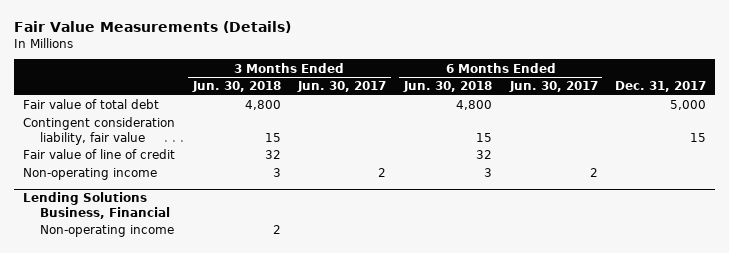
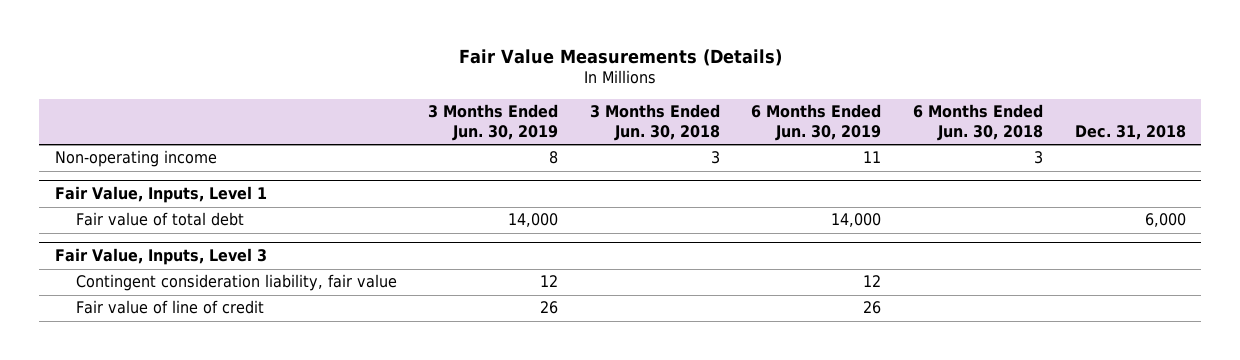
- | 3 Months Ended Jun. 30, 2018 | 3 Months Ended Jun. 30, 2017 | 6 Months Ended Jun. 30, 2018 | 6 Months Ended Jun. 30, 2017 | Dec. 31, 2017
+ | 3 Months Ended Jun. 30, 2019 | 3 Months Ended Jun. 30, 2018 | 6 Months Ended Jun. 30, 2019 | 6 Months Ended Jun. 30, 2018 | Dec. 31, 2018
- Fair value of total debt | 4,800 | | 4,800 | | 5,000
- Contingent consideration liability, fair value | 15 | | 15 | | 15
- Fair value of line of credit | 32 | | 32 | |
- Lending Solutions Business, Financial
- Non-operating income | 2 | | | |
+ Fair Value, Inputs, Level 1
+ Fair value of total debt | 14,000 | | 14,000 | | 6,000
+ Fair Value, Inputs, Level 3
+ Contingent consideration liability, fair value | 12 | | 12 | |
+ Fair value of line of credit | 26 | | 26 | |

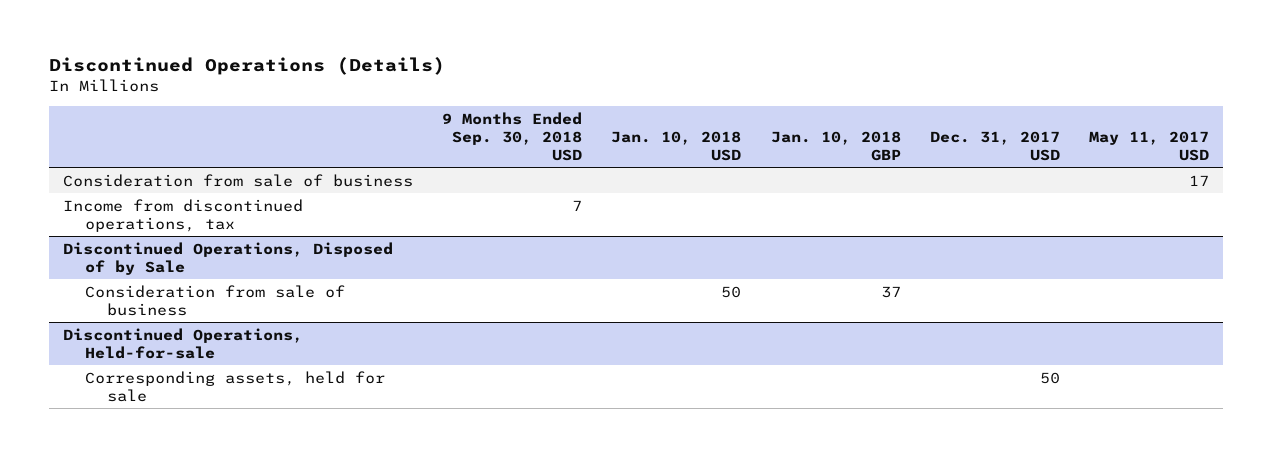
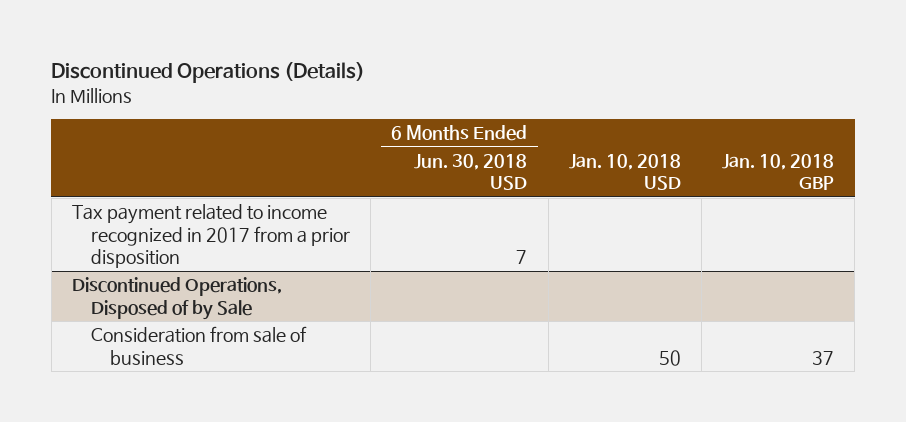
- | 9 Months Ended Sep. 30, 2018 USD | Jan. 10, 2018 USD | Jan. 10, 2018 GBP | Dec. 31, 2017 USD | May 11, 2017 USD
+ | 6 Months Ended Jun. 30, 2018 USD | Jan. 10, 2018 USD | Jan. 10, 2018 GBP
- Consideration from sale of business | | | | | 17
- Income from discontinued operations, tax | 7 | | | |
+ Tax payment related to income recognized in 2017 from a prior disposition | 7 | |
- Discontinued Operations, Held-for-sale
- Corresponding assets, held for sale | | | | 50 |

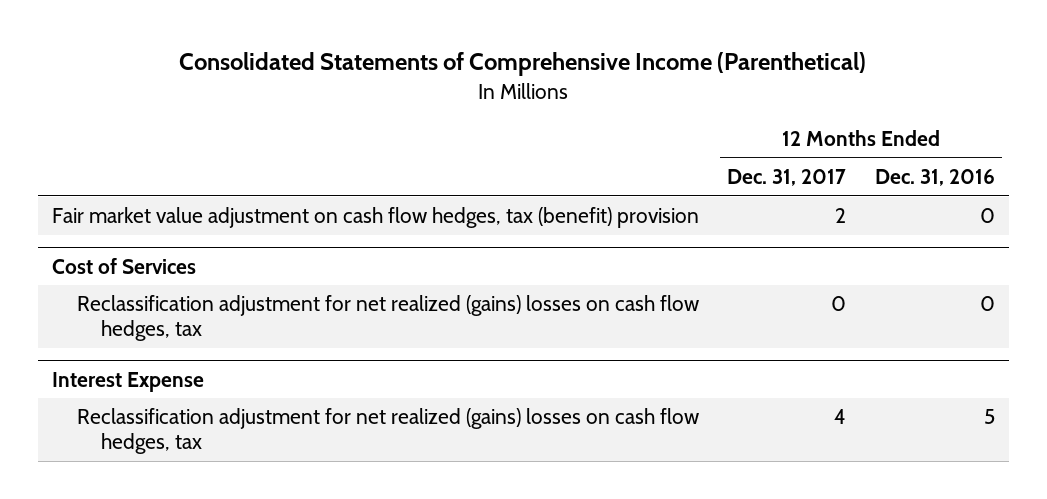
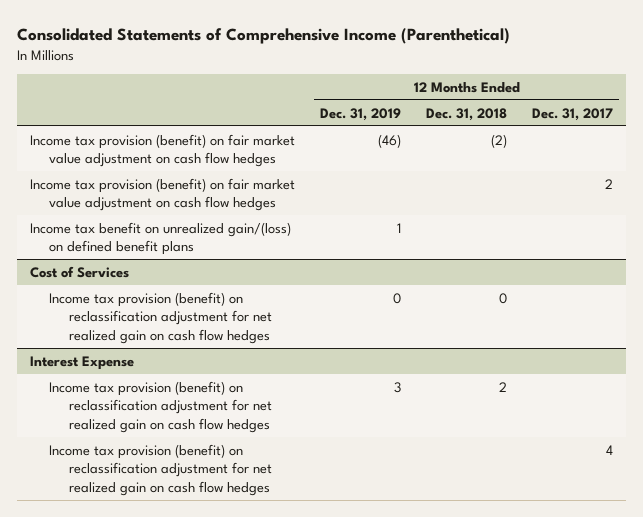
- | 12 Months Ended Dec. 31, 2017 | 12 Months Ended Dec. 31, 2016
+ | 12 Months Ended Dec. 31, 2019 | 12 Months Ended Dec. 31, 2018 | 12 Months Ended Dec. 31, 2017
- Fair market value adjustment on cash flow hedges, tax (benefit) provision | 2 | 0
+ Income tax provision (benefit) on fair market value adjustment on cash flow hedges | (46) | (2) |
+ Income tax provision (benefit) on fair market value adjustment on cash flow hedges | | | 2
+ Income tax benefit on unrealized gain/(loss) on defined benefit plans | 1 | |
@ Cost of Services
- Reclassification adjustment for net realized (gains) losses on cash flow hedges, tax | 0 | 0
+ Income tax provision (benefit) on reclassification adjustment for net realized gain on cash flow hedges | 0 | 0 |
@ Interest Expense
- Reclassification adjustment for net realized (gains) losses on cash flow hedges, tax | 4 | 5
+ Income tax provision (benefit) on reclassification adjustment for net realized gain on cash flow hedges | 3 | 2 |
+ Income tax provision (benefit) on reclassification adjustment for net realized gain on cash flow hedges | | | 4

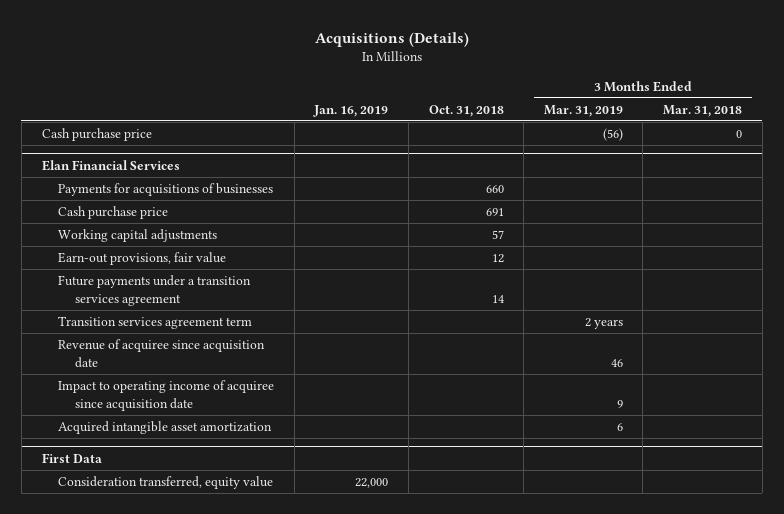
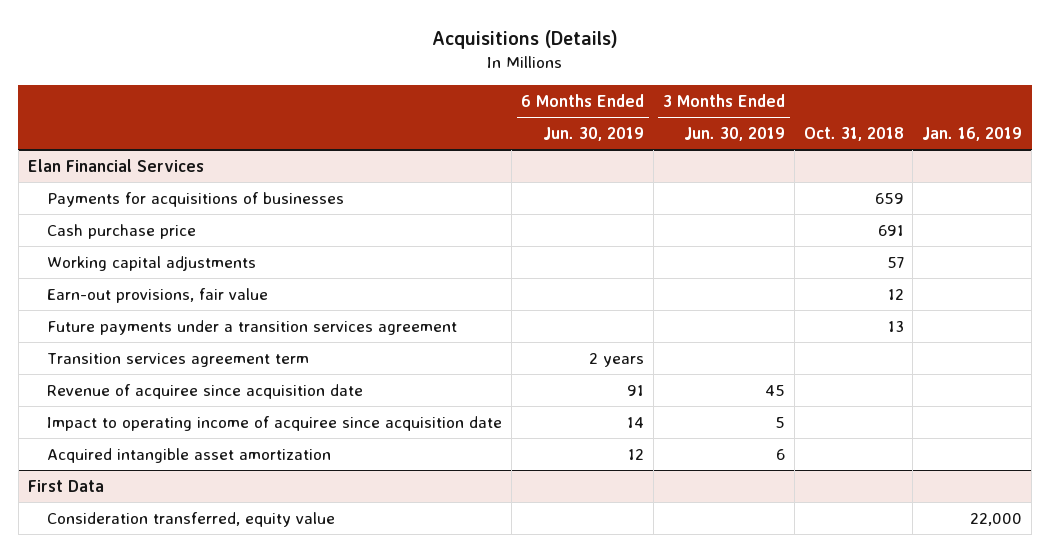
- | Jan. 16, 2019 | Oct. 31, 2018 | 3 Months Ended Mar. 31, 2019 | 3 Months Ended Mar. 31, 2018
+ | 6 Months Ended Jun. 30, 2019 | 3 Months Ended Jun. 30, 2019 | Oct. 31, 2018 | Jan. 16, 2019
- Cash purchase price | | | (56) | 0
@ Elan Financial Services
- Payments for acquisitions of businesses | | 660 | |
+ Payments for acquisitions of businesses | | | 659 |
- Future payments under a transition services agreement | | 14 | |
+ Future payments under a transition services agreement | | | 13 |

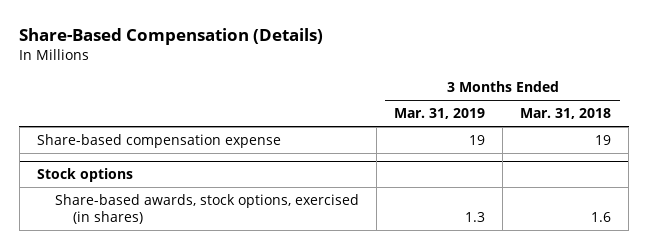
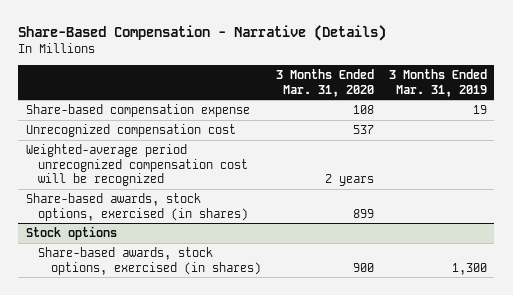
- Share-Based Compensation (Details)
+ Share-Based Compensation - Narrative (Details)
- | 3 Months Ended Mar. 31, 2019 | 3 Months Ended Mar. 31, 2018
+ | 3 Months Ended Mar. 31, 2020 | 3 Months Ended Mar. 31, 2019
+ Unrecognized compensation cost | 537 |
+ Weighted-average period unrecognized compensation cost will be recognized | 2 years |
+ Share-based awards, stock options, exercised (in shares) | 899 |
@ Stock options
- Share-based awards, stock options, exercised (in shares) | 1.3 | 1.6
+ Share-based awards, stock options, exercised (in shares) | 900 | 1,300

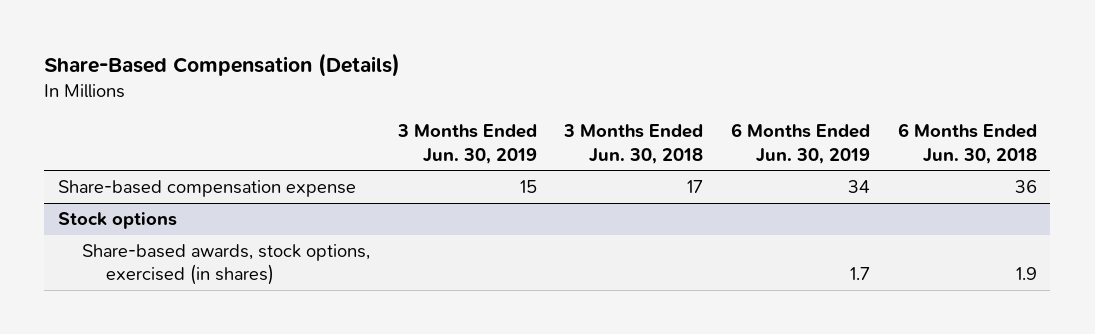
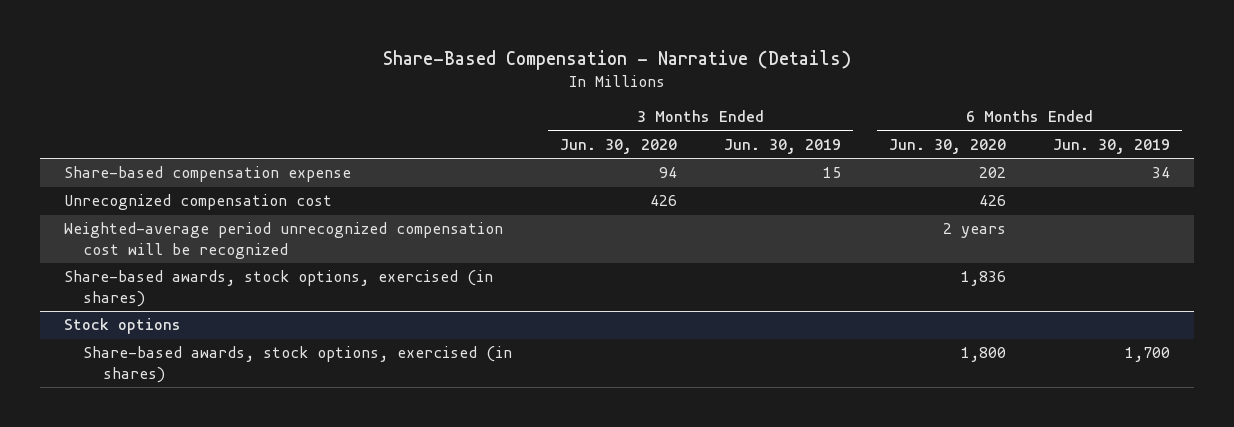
- Share-Based Compensation (Details)
+ Share-Based Compensation - Narrative (Details)
- | 3 Months Ended Jun. 30, 2019 | 3 Months Ended Jun. 30, 2018 | 6 Months Ended Jun. 30, 2019 | 6 Months Ended Jun. 30, 2018
+ | 3 Months Ended Jun. 30, 2020 | 3 Months Ended Jun. 30, 2019 | 6 Months Ended Jun. 30, 2020 | 6 Months Ended Jun. 30, 2019
+ Unrecognized compensation cost | 426 | | 426 |
+ Weighted-average period unrecognized compensation cost will be recognized | | | 2 years |
+ Share-based awards, stock options, exercised (in shares) | | | 1,836 |
@ Stock options
- Share-based awards, stock options, exercised (in shares) | | | 1.7 | 1.9
+ Share-based awards, stock options, exercised (in shares) | | | 1,800 | 1,700

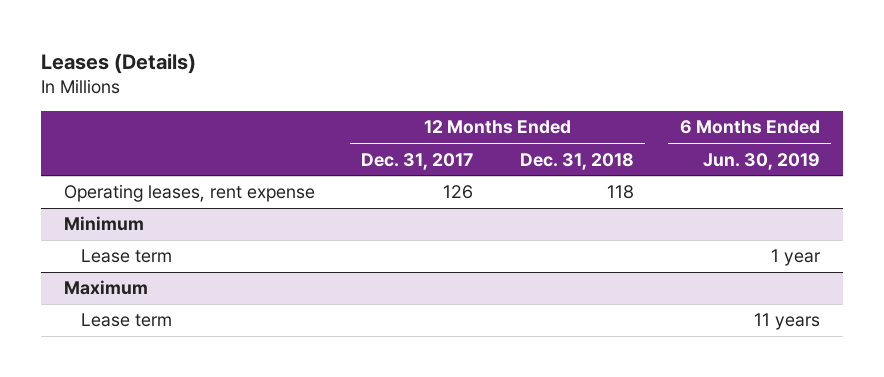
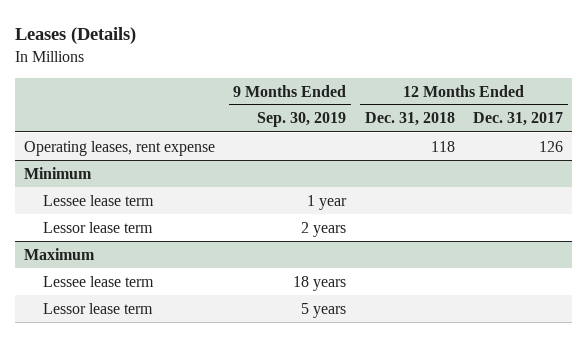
- | 12 Months Ended Dec. 31, 2017 | 12 Months Ended Dec. 31, 2018 | 6 Months Ended Jun. 30, 2019
+ | 9 Months Ended Sep. 30, 2019 | 12 Months Ended Dec. 31, 2018 | 12 Months Ended Dec. 31, 2017
@ Minimum
- Lease term | | | 1 year
+ Lessee lease term | 1 year | |
+ Lessor lease term | 2 years | |
@ Maximum
- Lease term | | | 11 years
+ Lessee lease term | 18 years | |
+ Lessor lease term | 5 years | |

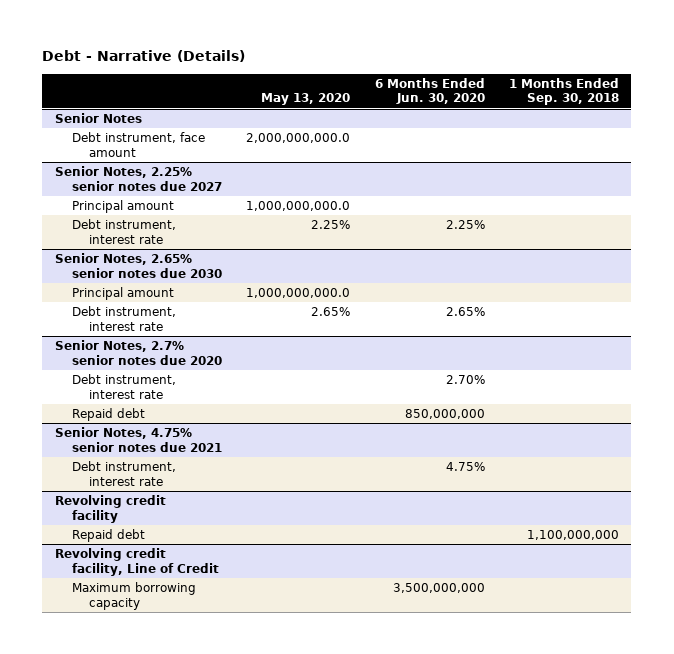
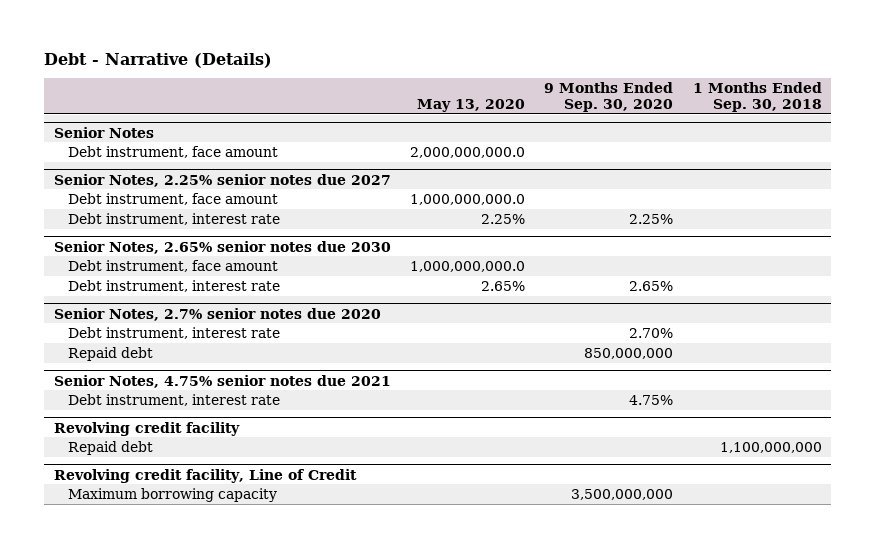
- | May 13, 2020 | 6 Months Ended Jun. 30, 2020 | 1 Months Ended Sep. 30, 2018
+ | May 13, 2020 | 9 Months Ended Sep. 30, 2020 | 1 Months Ended Sep. 30, 2018
@ Senior Notes, 2.25% senior notes due 2027
- Principal amount | 1,000,000,000.0 | |
+ Debt instrument, face amount | 1,000,000,000.0 | |
@ Senior Notes, 2.65% senior notes due 2030
- Principal amount | 1,000,000,000.0 | |
+ Debt instrument, face amount | 1,000,000,000.0 | |

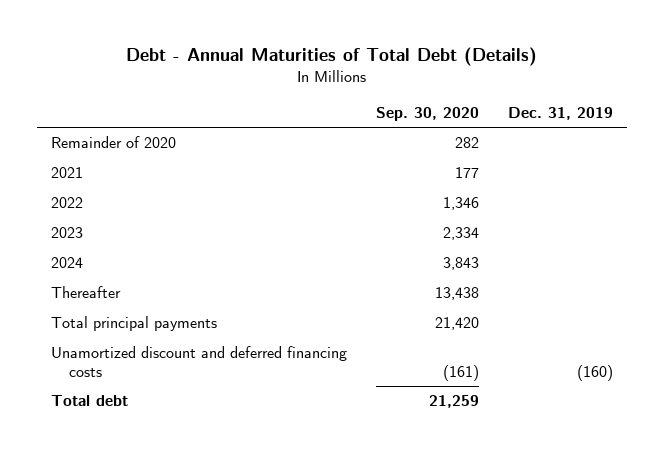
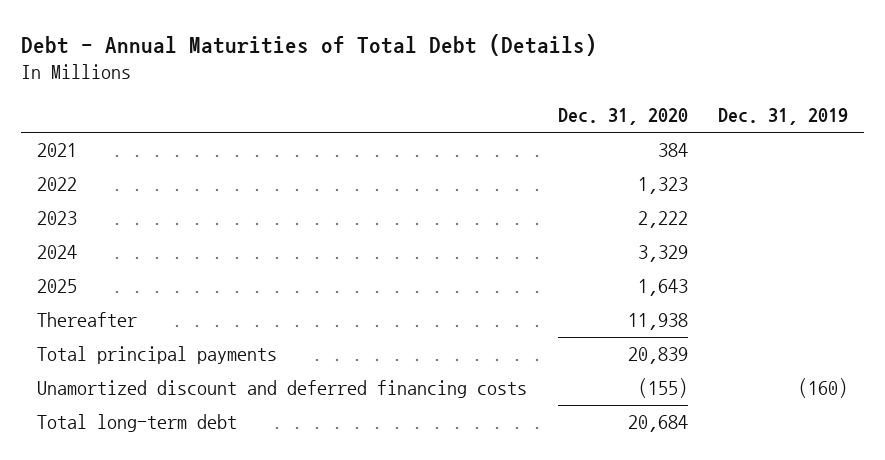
- | Sep. 30, 2020 | Dec. 31, 2019
+ | Dec. 31, 2020 | Dec. 31, 2019
- Remainder of 2020 | 282 |
+ 2025 | 1,643 |
- Total debt | 21,259 |
+ Total long-term debt | 20,684 |

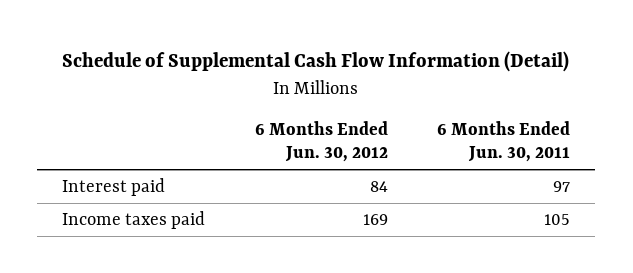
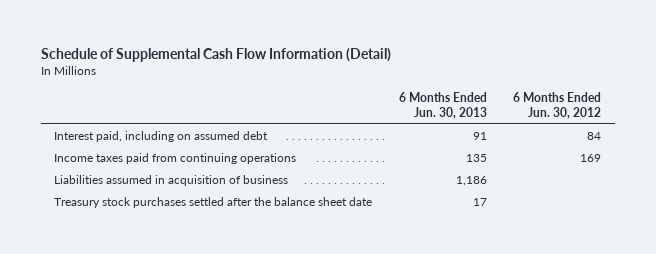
- | 6 Months Ended Jun. 30, 2012 | 6 Months Ended Jun. 30, 2011
+ | 6 Months Ended Jun. 30, 2013 | 6 Months Ended Jun. 30, 2012
- Interest paid | 84 | 97
- Income taxes paid | 169 | 105
+ Interest paid, including on assumed debt | 91 | 84
+ Income taxes paid from continuing operations | 135 | 169
+ Liabilities assumed in acquisition of business | 1,186 |
+ Treasury stock purchases settled after the balance sheet date | 17 |

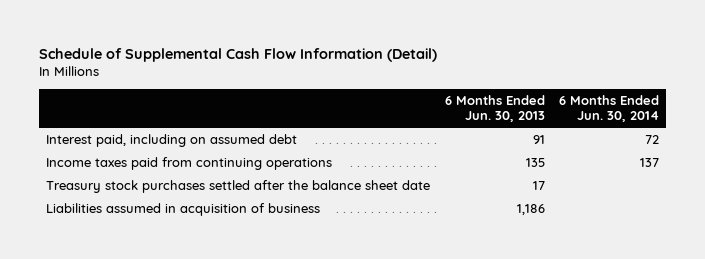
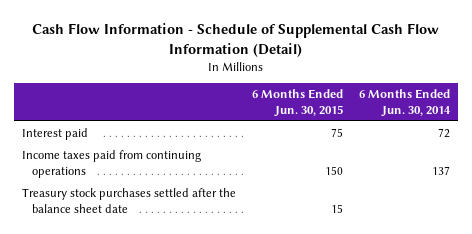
- Schedule of Supplemental Cash Flow Information (Detail)
+ Cash Flow Information - Schedule of Supplemental Cash Flow Information (Detail)
- | 6 Months Ended Jun. 30, 2013 | 6 Months Ended Jun. 30, 2014
+ | 6 Months Ended Jun. 30, 2015 | 6 Months Ended Jun. 30, 2014
- Interest paid, including on assumed debt | 91 | 72
+ Interest paid | 75 | 72
- Liabilities assumed in acquisition of business | 1,186 |

